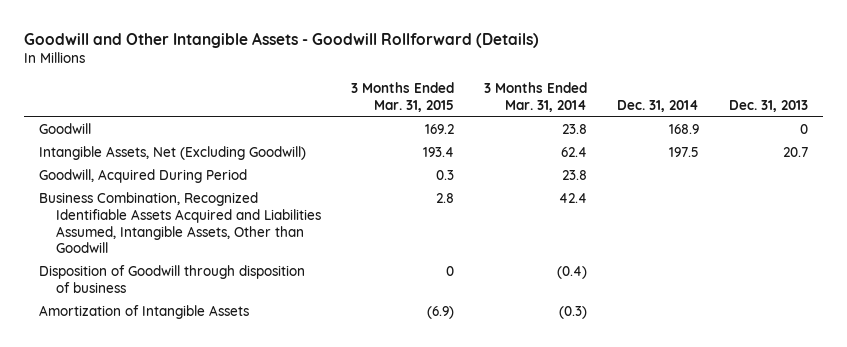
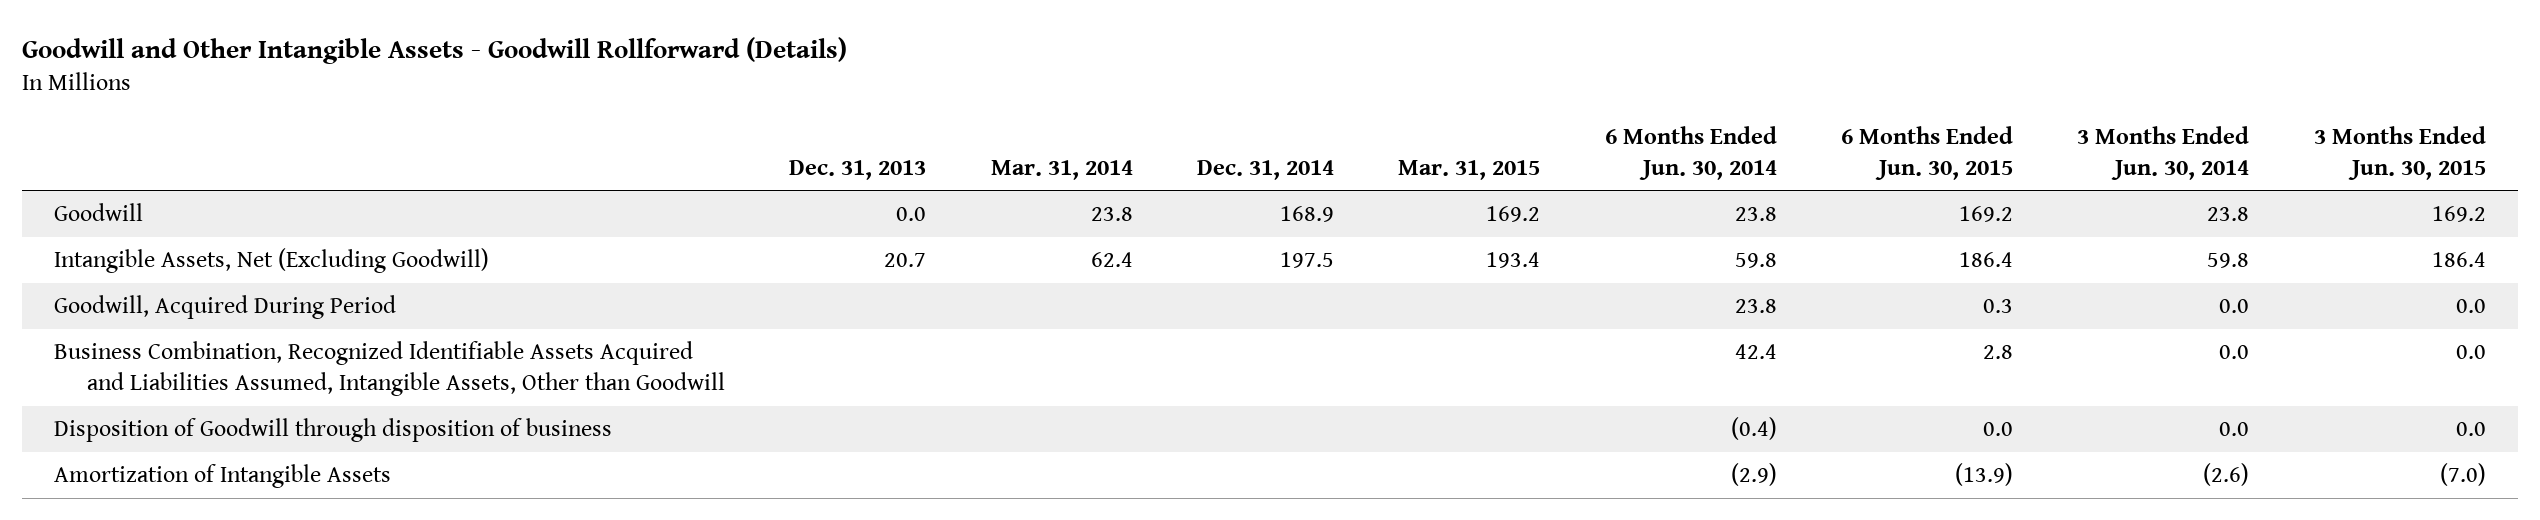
- | 3 Months Ended Mar. 31, 2015 | 3 Months Ended Mar. 31, 2014 | Dec. 31, 2014 | Dec. 31, 2013
+ | Dec. 31, 2013 | Mar. 31, 2014 | Dec. 31, 2014 | Mar. 31, 2015 | 6 Months Ended Jun. 30, 2014 | 6 Months Ended Jun. 30, 2015 | 3 Months Ended Jun. 30, 2014 | 3 Months Ended Jun. 30, 2015
- Goodwill | 169.2 | 23.8 | 168.9 | 0
+ Goodwill | 0.0 | 23.8 | 168.9 | 169.2 | 23.8 | 169.2 | 23.8 | 169.2

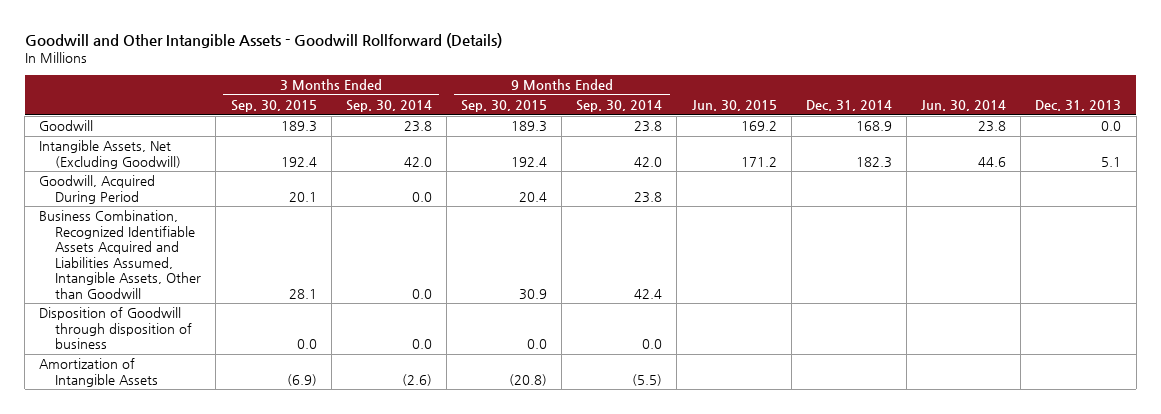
- | Dec. 31, 2013 | Mar. 31, 2014 | Dec. 31, 2014 | Mar. 31, 2015 | 6 Months Ended Jun. 30, 2014 | 6 Months Ended Jun. 30, 2015 | 3 Months Ended Jun. 30, 2014 | 3 Months Ended Jun. 30, 2015
+ | 3 Months Ended Sep. 30, 2015 | 3 Months Ended Sep. 30, 2014 | 9 Months Ended Sep. 30, 2015 | 9 Months Ended Sep. 30, 2014 | Jun. 30, 2015 | Dec. 31, 2014 | Jun. 30, 2014 | Dec. 31, 2013
- Intangible Assets, Net (Excluding Goodwill) | 20.7 | 62.4 | 197.5 | 193.4 | 59.8 | 186.4 | 59.8 | 186.4
+ Intangible Assets, Net (Excluding Goodwill) | 192.4 | 42.0 | 192.4 | 42.0 | 171.2 | 182.3 | 44.6 | 5.1

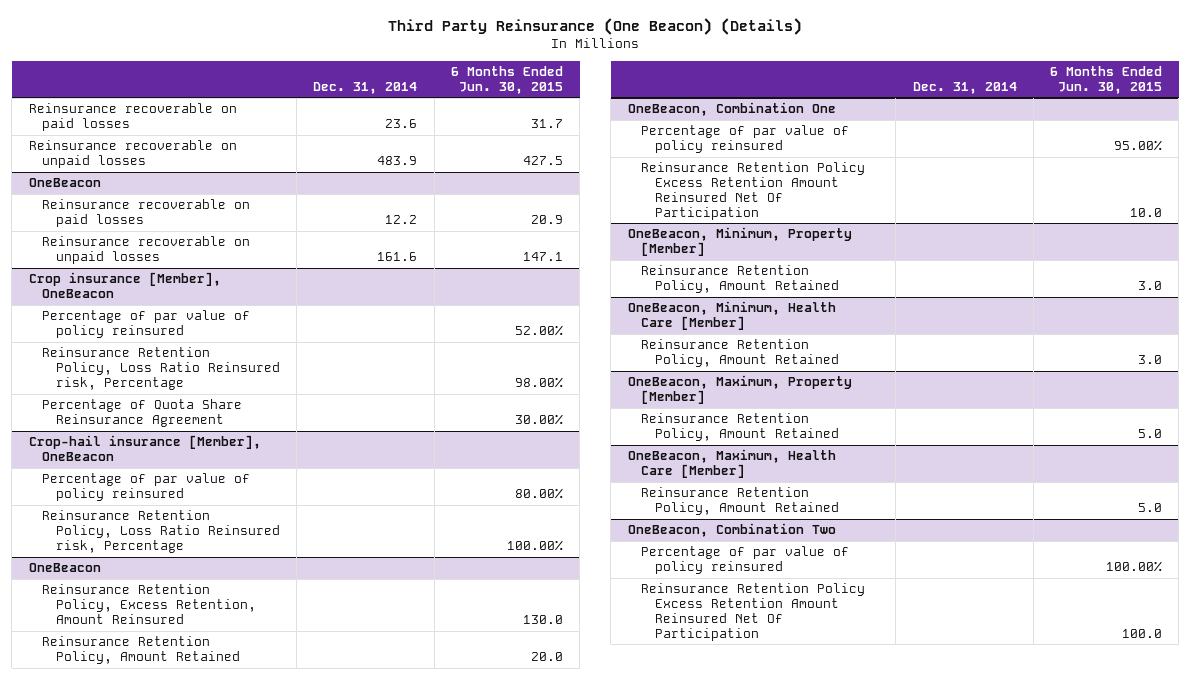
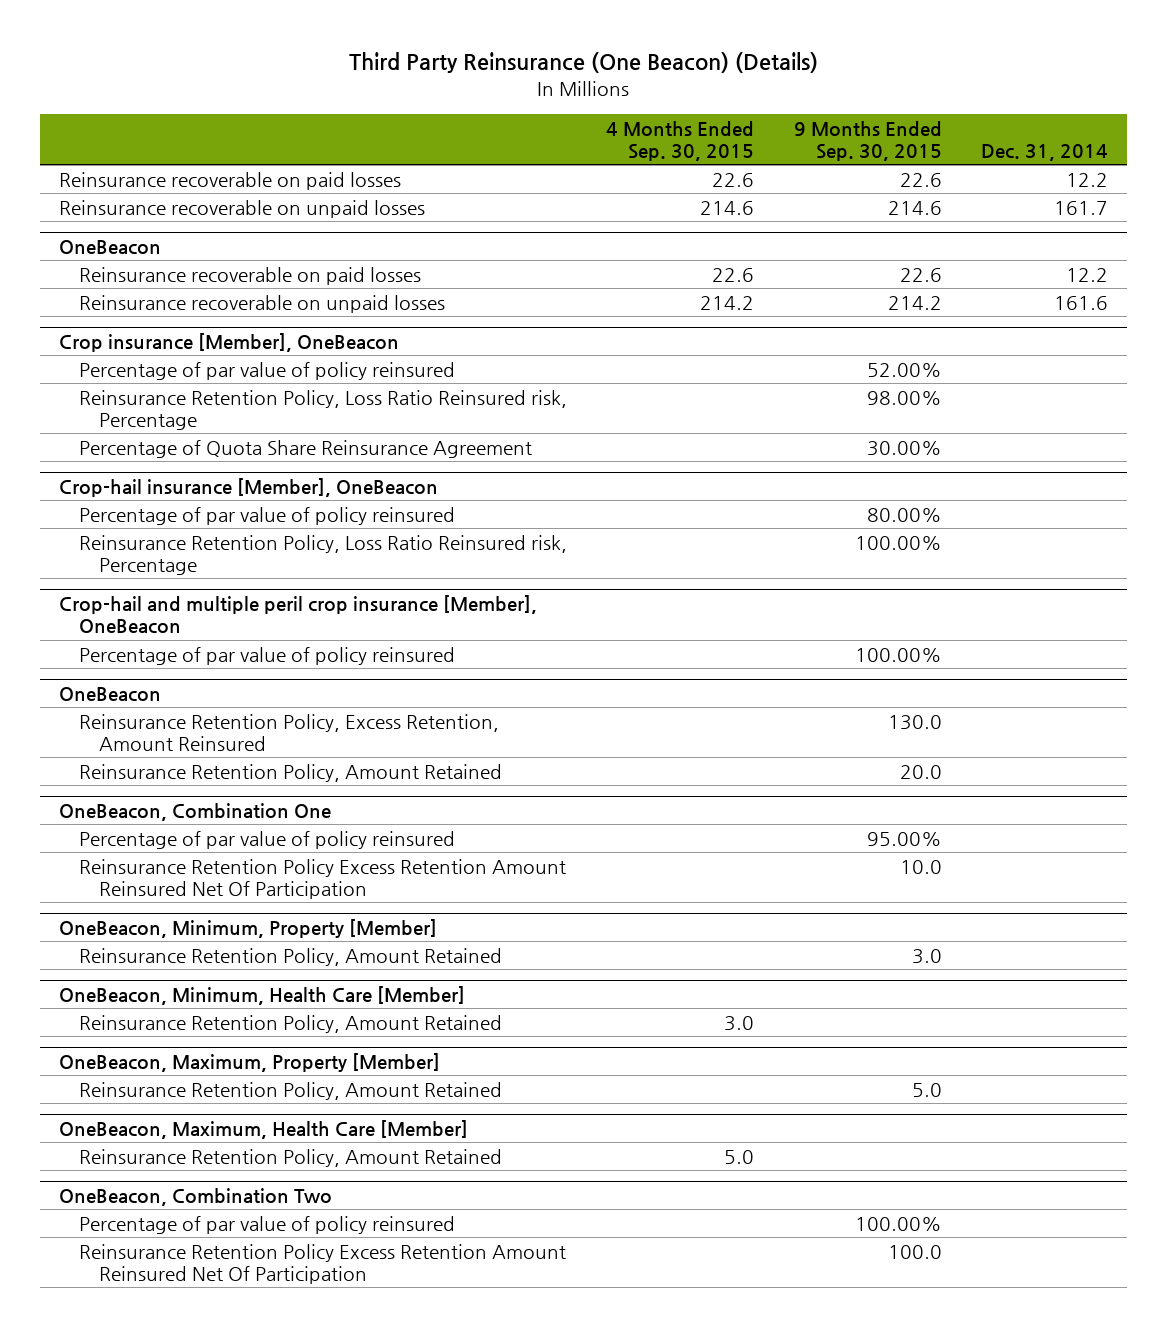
- | Dec. 31, 2014 | 6 Months Ended Jun. 30, 2015
+ | 4 Months Ended Sep. 30, 2015 | 9 Months Ended Sep. 30, 2015 | Dec. 31, 2014
- Reinsurance recoverable on paid losses | 23.6 | 31.7
- Reinsurance recoverable on unpaid losses | 483.9 | 427.5
+ Reinsurance recoverable on paid losses | 22.6 | 22.6 | 12.2
+ Reinsurance recoverable on unpaid losses | 214.6 | 214.6 | 161.7
+ Crop-hail and multiple peril crop insurance [Member], OneBeacon
+ Percentage of par value of policy reinsured | | 100.00% |

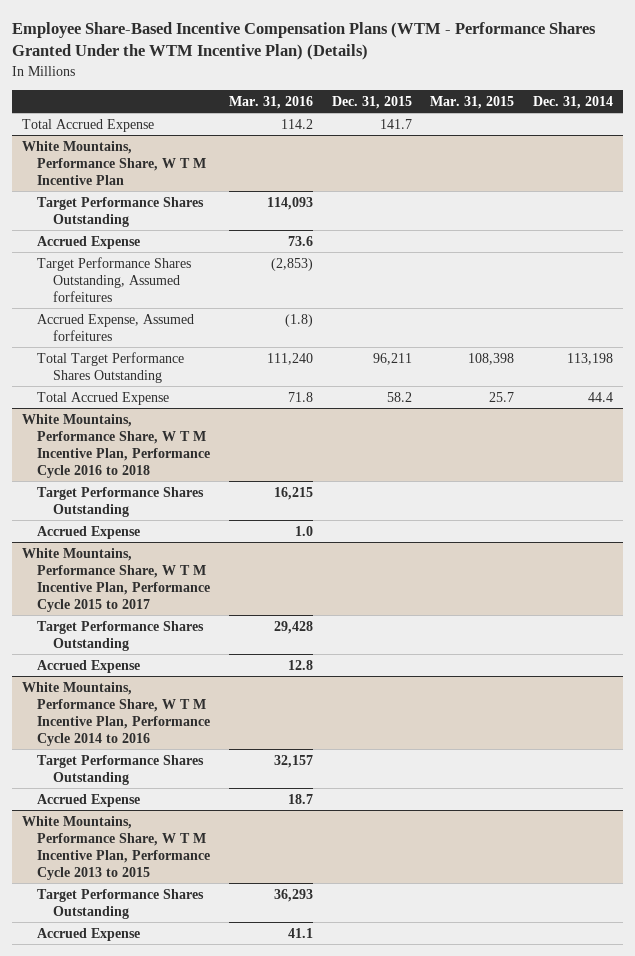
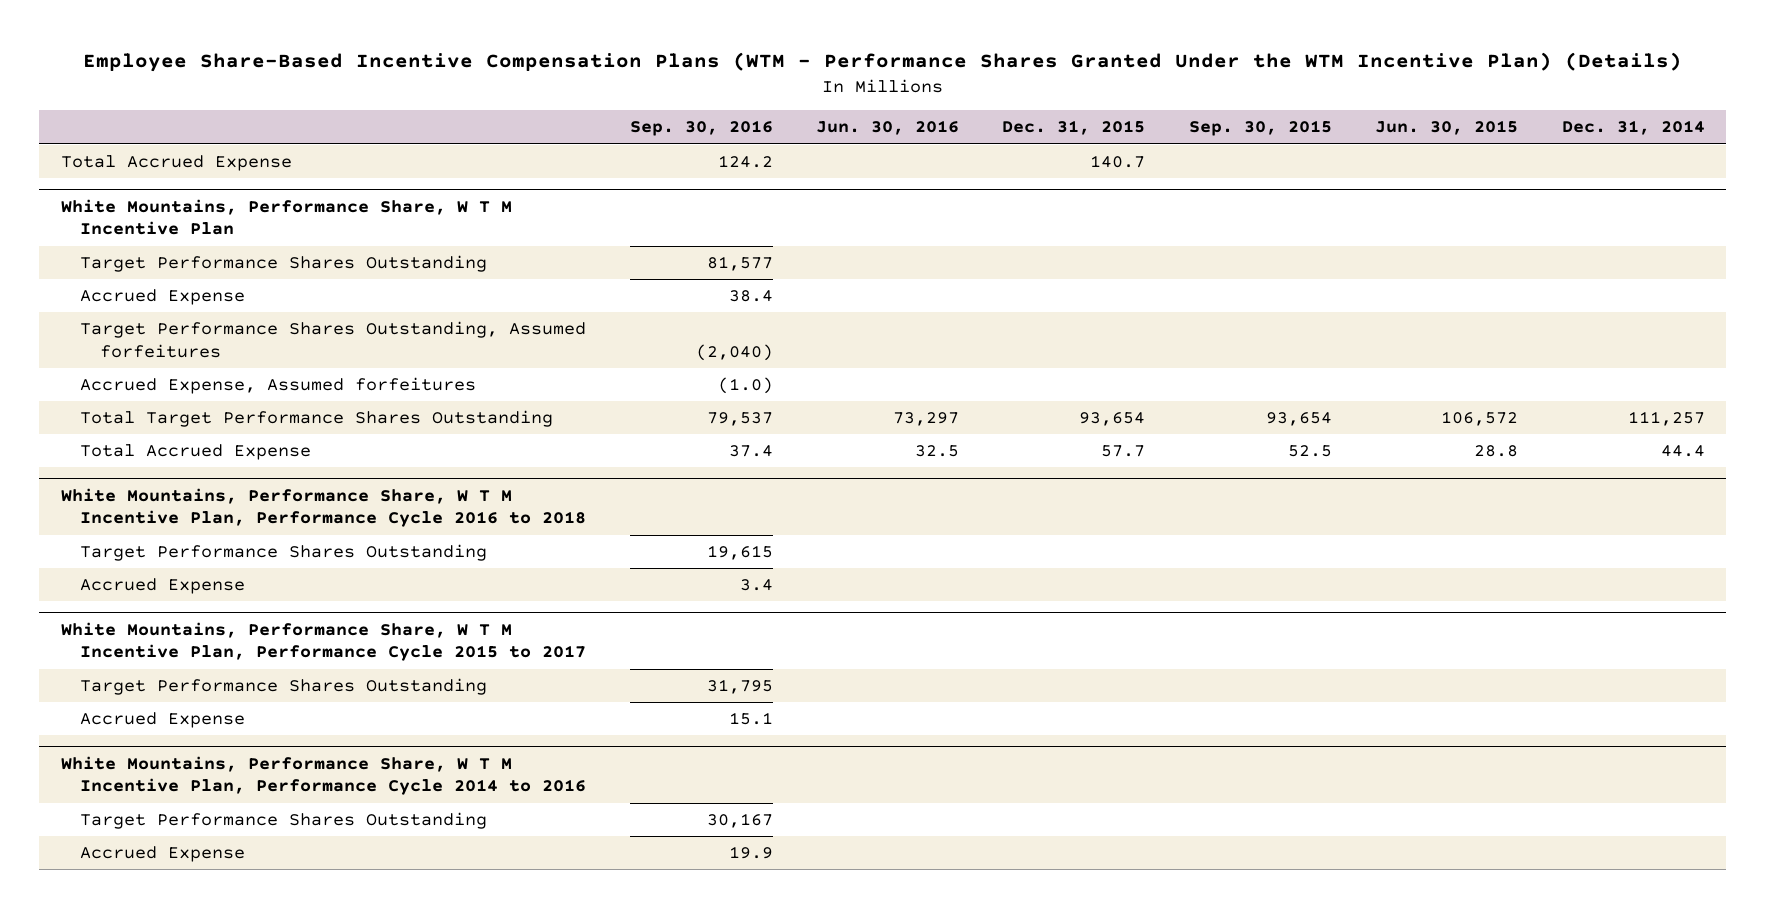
- | Mar. 31, 2016 | Dec. 31, 2015 | Mar. 31, 2015 | Dec. 31, 2014
+ | Sep. 30, 2016 | Jun. 30, 2016 | Dec. 31, 2015 | Sep. 30, 2015 | Jun. 30, 2015 | Dec. 31, 2014
- Total Accrued Expense | 114.2 | 141.7 | |
+ Total Accrued Expense | 124.2 | | 140.7 | | |
@ White Mountains, Performance Share, W T M Incentive Plan
- Total Target Performance Shares Outstanding | 111,240 | 96,211 | 108,398 | 113,198
- Total Accrued Expense | 71.8 | 58.2 | 25.7 | 44.4
+ Total Target Performance Shares Outstanding | 79,537 | 73,297 | 93,654 | 93,654 | 106,572 | 111,257
+ Total Accrued Expense | 37.4 | 32.5 | 57.7 | 52.5 | 28.8 | 44.4
- White Mountains, Performance Share, W T M Incentive Plan, Performance Cycle 2013 to 2015
- Target Performance Shares Outstanding | 36,293 | | |
- Accrued Expense | 41.1 | | |

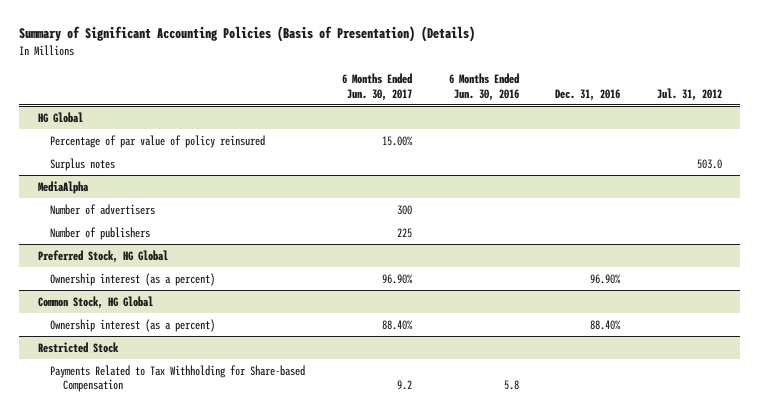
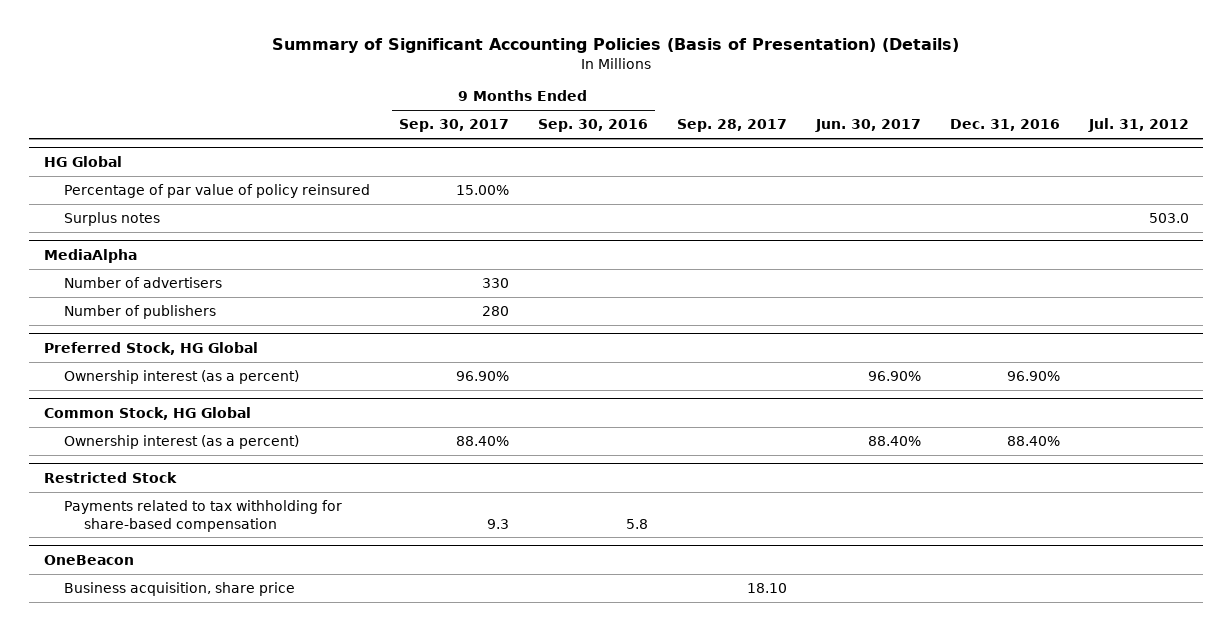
- | 6 Months Ended Jun. 30, 2017 | 6 Months Ended Jun. 30, 2016 | Dec. 31, 2016 | Jul. 31, 2012
+ | 9 Months Ended Sep. 30, 2017 | 9 Months Ended Sep. 30, 2016 | Sep. 28, 2017 | Jun. 30, 2017 | Dec. 31, 2016 | Jul. 31, 2012
@ Restricted Stock
- Payments Related to Tax Withholding for Share-based Compensation | 9.2 | 5.8 | |
+ Payments related to tax withholding for share-based compensation | 9.3 | 5.8 | | | |
+ OneBeacon
+ Business acquisition, share price | | | 18.10 | | |

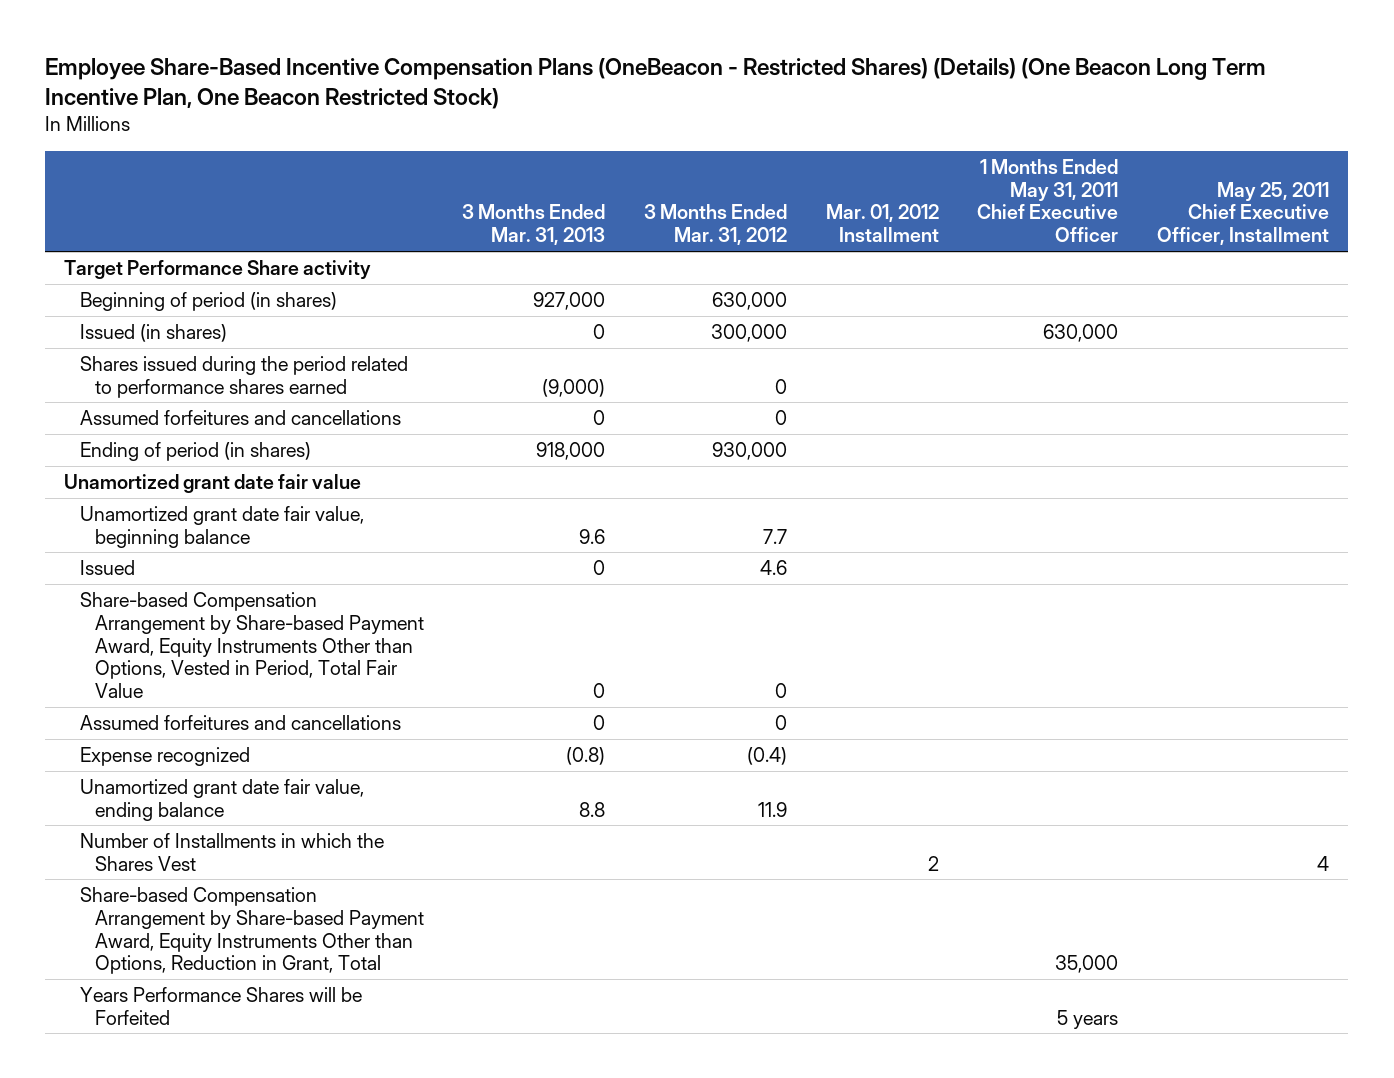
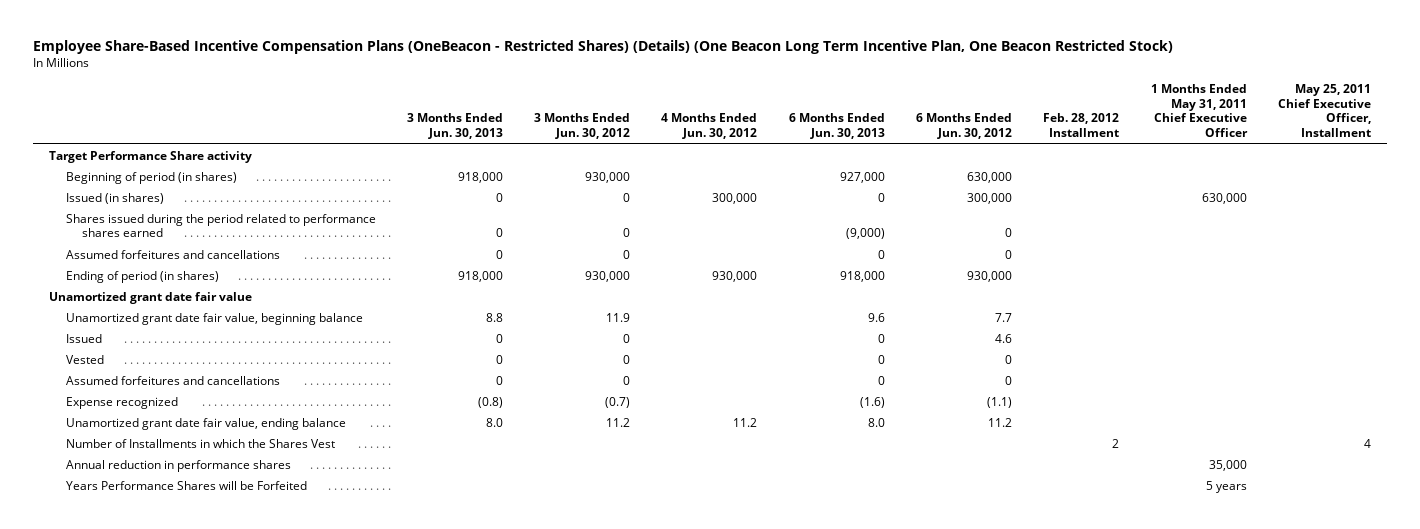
- | 3 Months Ended Mar. 31, 2013 | 3 Months Ended Mar. 31, 2012 | Mar. 01, 2012 Installment | 1 Months Ended May 31, 2011 Chief Executive Officer | May 25, 2011 Chief Executive Officer, Installment
+ | 3 Months Ended Jun. 30, 2013 | 3 Months Ended Jun. 30, 2012 | 4 Months Ended Jun. 30, 2012 | 6 Months Ended Jun. 30, 2013 | 6 Months Ended Jun. 30, 2012 | Feb. 28, 2012 Installment | 1 Months Ended May 31, 2011 Chief Executive Officer | May 25, 2011 Chief Executive Officer, Installment
- Share-based Compensation Arrangement by Share-based Payment Award, Equity Instruments Other than Options, Vested in Period, Total Fair Value | 0 | 0 | | |
+ Vested | 0 | 0 | | 0 | 0 | | |
- Share-based Compensation Arrangement by Share-based Payment Award, Equity Instruments Other than Options, Reduction in Grant, Total | | | | 35,000 |
+ Annual reduction in performance shares | | | | | | | 35,000 |

